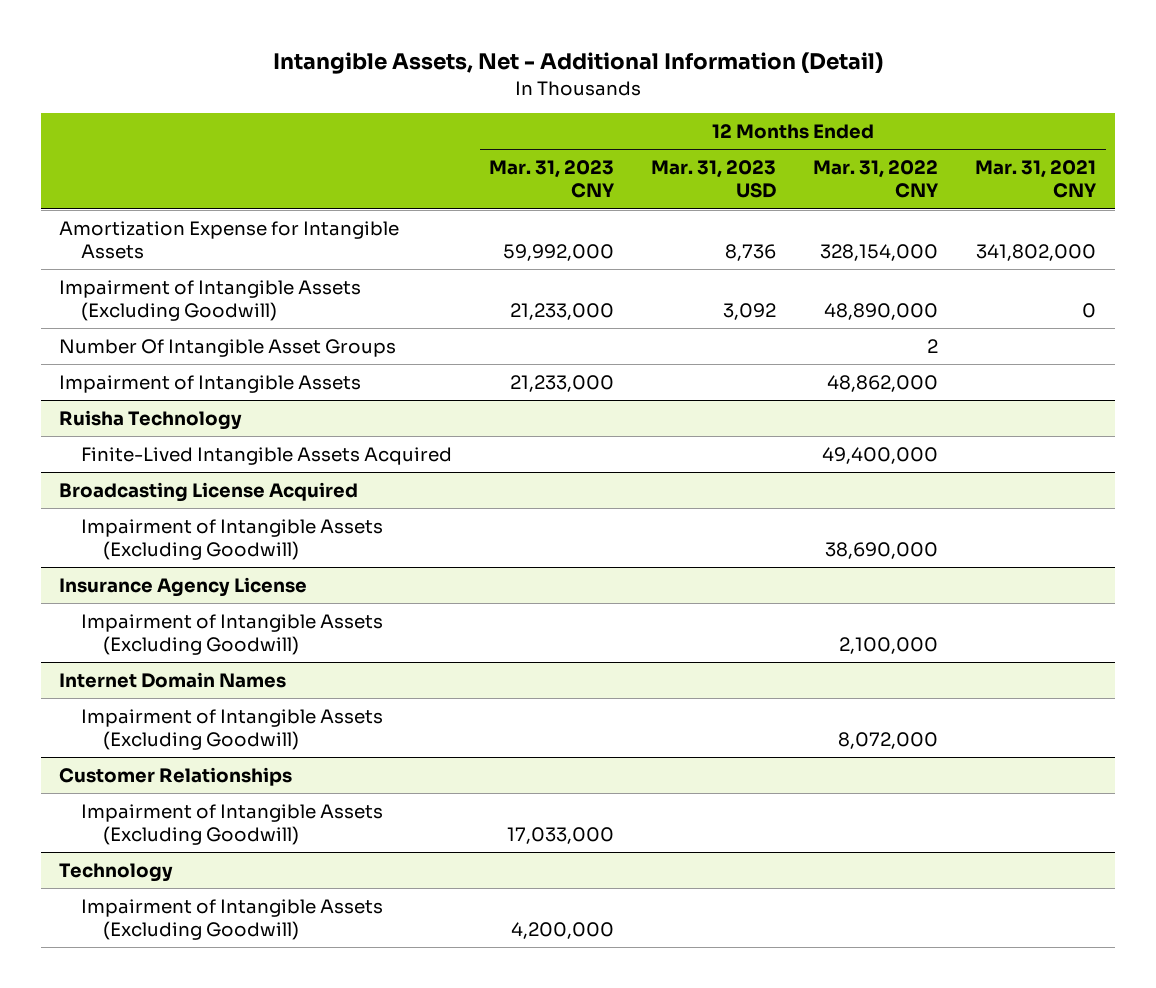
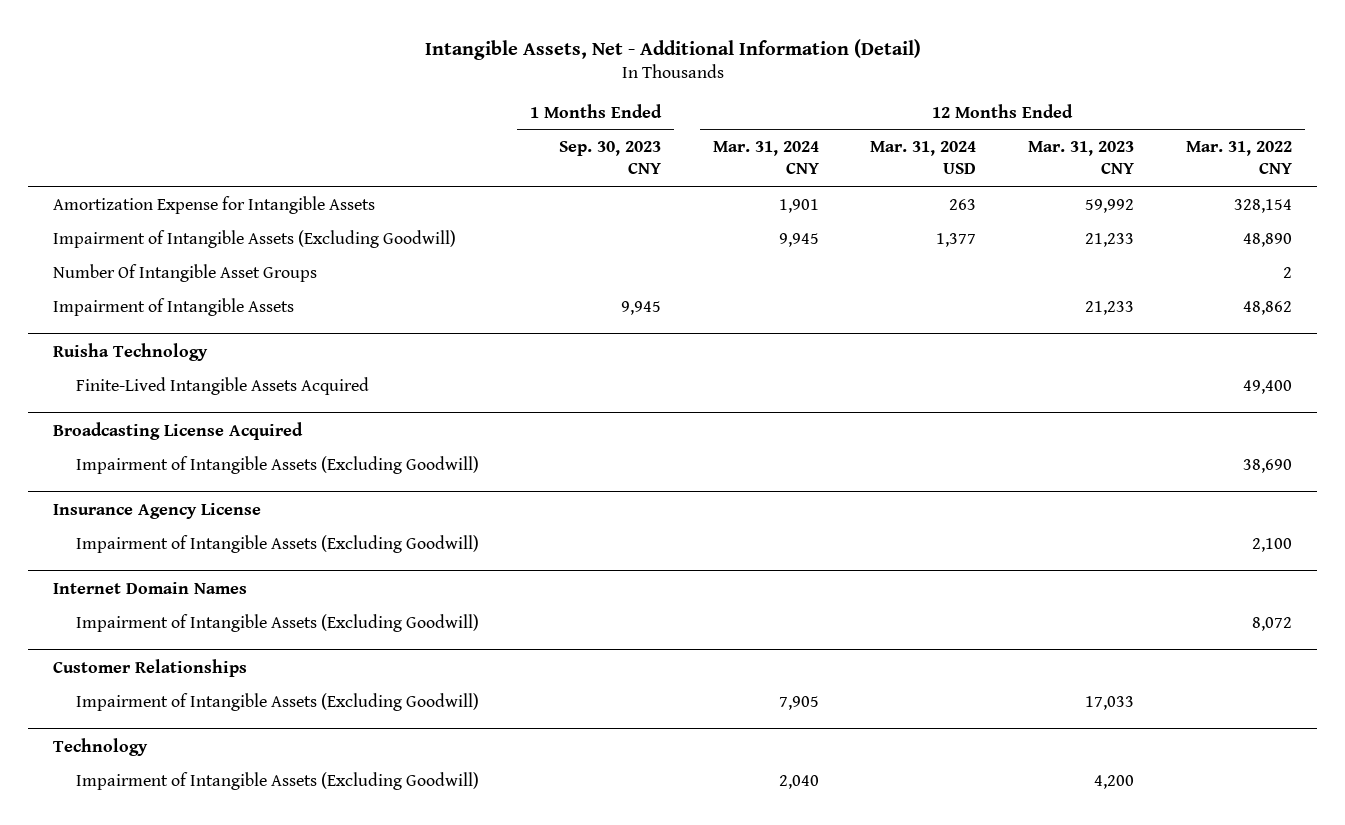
- | 12 Months Ended Mar. 31, 2023 CNY | 12 Months Ended Mar. 31, 2023 USD | 12 Months Ended Mar. 31, 2022 CNY | 12 Months Ended Mar. 31, 2021 CNY
+ | 1 Months Ended Sep. 30, 2023 CNY | 12 Months Ended Mar. 31, 2024 CNY | 12 Months Ended Mar. 31, 2024 USD | 12 Months Ended Mar. 31, 2023 CNY | 12 Months Ended Mar. 31, 2022 CNY
- Amortization Expense for Intangible Assets | 59,992,000 | 8,736 | 328,154,000 | 341,802,000
- Impairment of Intangible Assets (Excluding Goodwill) | 21,233,000 | 3,092 | 48,890,000 | 0
+ Amortization Expense for Intangible Assets | | 1,901 | 263 | 59,992 | 328,154
+ Impairment of Intangible Assets (Excluding Goodwill) | | 9,945 | 1,377 | 21,233 | 48,890
- Impairment of Intangible Assets | 21,233,000 | | 48,862,000 |
+ Impairment of Intangible Assets | 9,945 | | | 21,233 | 48,862
@ Ruisha Technology
- Finite-Lived Intangible Assets Acquired | | | 49,400,000 |
+ Finite-Lived Intangible Assets Acquired | | | | | 49,400
@ Broadcasting License Acquired
- Impairment of Intangible Assets (Excluding Goodwill) | | | 38,690,000 |
+ Impairment of Intangible Assets (Excluding Goodwill) | | | | | 38,690
@ Insurance Agency License
- Impairment of Intangible Assets (Excluding Goodwill) | | | 2,100,000 |
+ Impairment of Intangible Assets (Excluding Goodwill) | | | | | 2,100
@ Internet Domain Names
- Impairment of Intangible Assets (Excluding Goodwill) | | | 8,072,000 |
+ Impairment of Intangible Assets (Excluding Goodwill) | | | | | 8,072
@ Customer Relationships
- Impairment of Intangible Assets (Excluding Goodwill) | 17,033,000 | | |
+ Impairment of Intangible Assets (Excluding Goodwill) | | 7,905 | | 17,033 |
@ Technology
- Impairment of Intangible Assets (Excluding Goodwill) | 4,200,000 | | |
+ Impairment of Intangible Assets (Excluding Goodwill) | | 2,040 | | 4,200 |

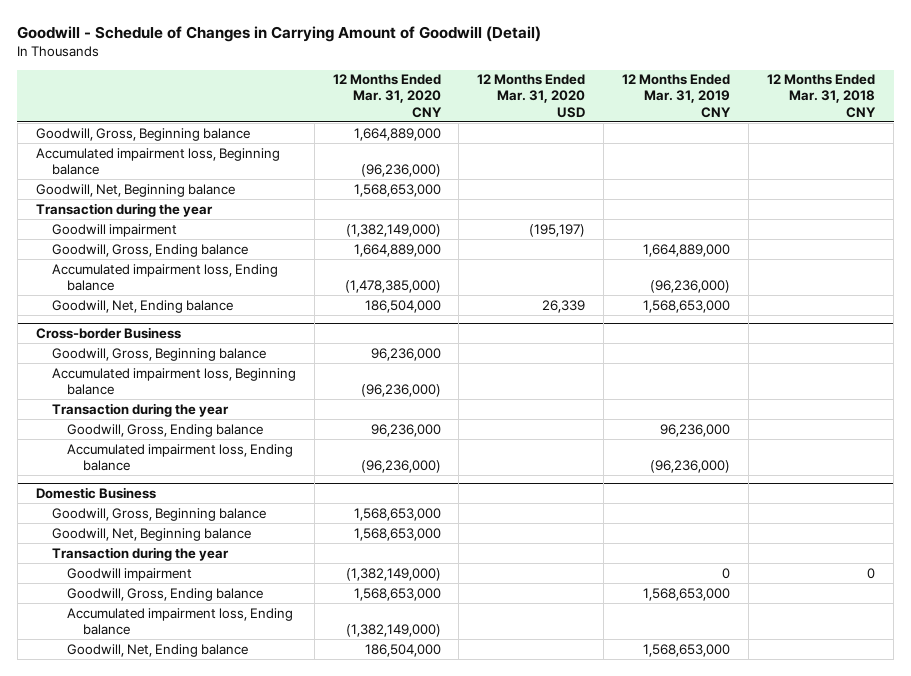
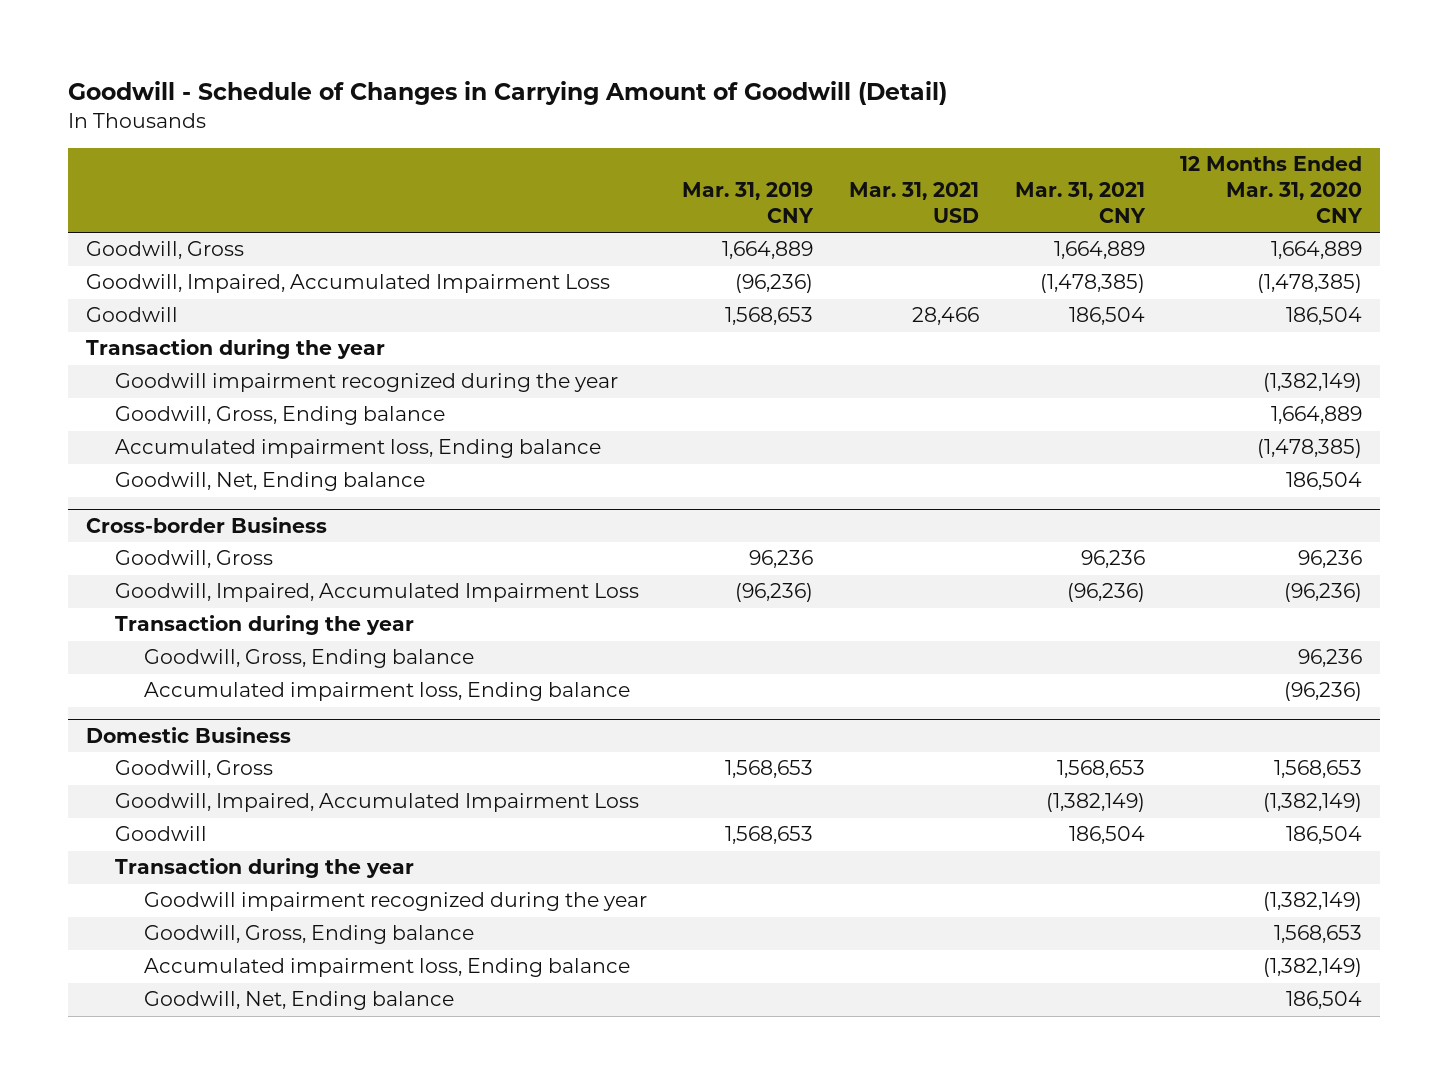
- | 12 Months Ended Mar. 31, 2020 CNY | 12 Months Ended Mar. 31, 2020 USD | 12 Months Ended Mar. 31, 2019 CNY | 12 Months Ended Mar. 31, 2018 CNY
+ | Mar. 31, 2019 CNY | Mar. 31, 2021 USD | Mar. 31, 2021 CNY | 12 Months Ended Mar. 31, 2020 CNY
- Goodwill, Gross, Beginning balance | 1,664,889,000 | | |
- Accumulated impairment loss, Beginning balance | (96,236,000) | | |
- Goodwill, Net, Beginning balance | 1,568,653,000 | | |
+ Goodwill, Gross | 1,664,889 | | 1,664,889 | 1,664,889
+ Goodwill, Impaired, Accumulated Impairment Loss | (96,236) | | (1,478,385) | (1,478,385)
+ Goodwill | 1,568,653 | 28,466 | 186,504 | 186,504
- Goodwill impairment | (1,382,149,000) | (195,197) | |
- Goodwill, Gross, Ending balance | 1,664,889,000 | | 1,664,889,000 |
- Accumulated impairment loss, Ending balance | (1,478,385,000) | | (96,236,000) |
- Goodwill, Net, Ending balance | 186,504,000 | 26,339 | 1,568,653,000 |
+ Goodwill impairment recognized during the year | | | | (1,382,149)
+ Goodwill, Gross, Ending balance | | | | 1,664,889
+ Accumulated impairment loss, Ending balance | | | | (1,478,385)
+ Goodwill, Net, Ending balance | | | | 186,504
@ Cross-border Business
- Goodwill, Gross, Beginning balance | 96,236,000 | | |
- Accumulated impairment loss, Beginning balance | (96,236,000) | | |
+ Goodwill, Gross | 96,236 | | 96,236 | 96,236
+ Goodwill, Impaired, Accumulated Impairment Loss | (96,236) | | (96,236) | (96,236)
- Goodwill, Gross, Ending balance | 96,236,000 | | 96,236,000 |
- Accumulated impairment loss, Ending balance | (96,236,000) | | (96,236,000) |
+ Goodwill, Gross, Ending balance | | | | 96,236
+ Accumulated impairment loss, Ending balance | | | | (96,236)
@ Domestic Business
- Goodwill, Gross, Beginning balance | 1,568,653,000 | | |
- Goodwill, Net, Beginning balance | 1,568,653,000 | | |
+ Goodwill, Gross | 1,568,653 | | 1,568,653 | 1,568,653
+ Goodwill, Impaired, Accumulated Impairment Loss | | | (1,382,149) | (1,382,149)
+ Goodwill | 1,568,653 | | 186,504 | 186,504
- Goodwill impairment | (1,382,149,000) | | 0 | 0
- Goodwill, Gross, Ending balance | 1,568,653,000 | | 1,568,653,000 |
- Accumulated impairment loss, Ending balance | (1,382,149,000) | | |
- Goodwill, Net, Ending balance | 186,504,000 | | 1,568,653,000 |
+ Goodwill impairment recognized during the year | | | | (1,382,149)
+ Goodwill, Gross, Ending balance | | | | 1,568,653
+ Accumulated impairment loss, Ending balance | | | | (1,382,149)
+ Goodwill, Net, Ending balance | | | | 186,504

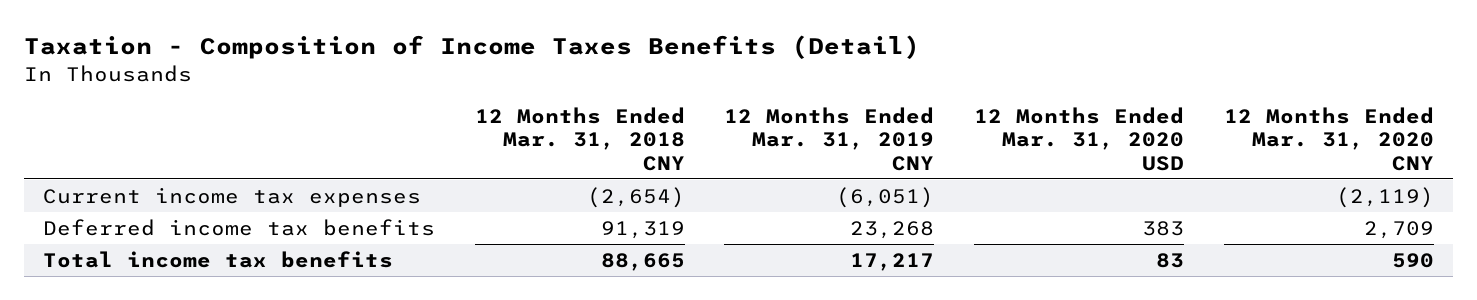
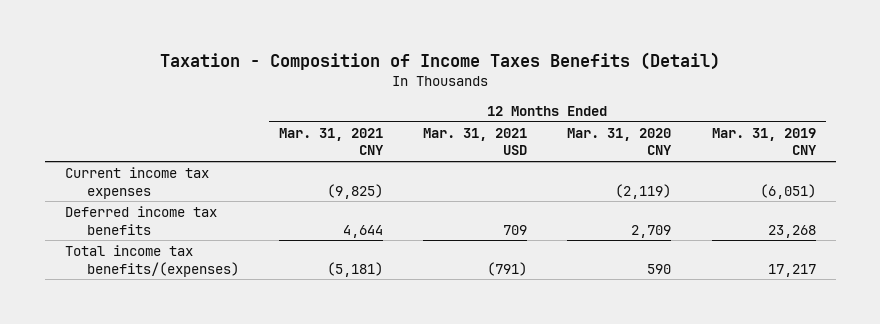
- | 12 Months Ended Mar. 31, 2018 CNY | 12 Months Ended Mar. 31, 2019 CNY | 12 Months Ended Mar. 31, 2020 USD | 12 Months Ended Mar. 31, 2020 CNY
+ | 12 Months Ended Mar. 31, 2021 CNY | 12 Months Ended Mar. 31, 2021 USD | 12 Months Ended Mar. 31, 2020 CNY | 12 Months Ended Mar. 31, 2019 CNY
- Total income tax benefits | 88,665 | 17,217 | 83 | 590
+ Total income tax benefits/(expenses) | (5,181) | (791) | 590 | 17,217

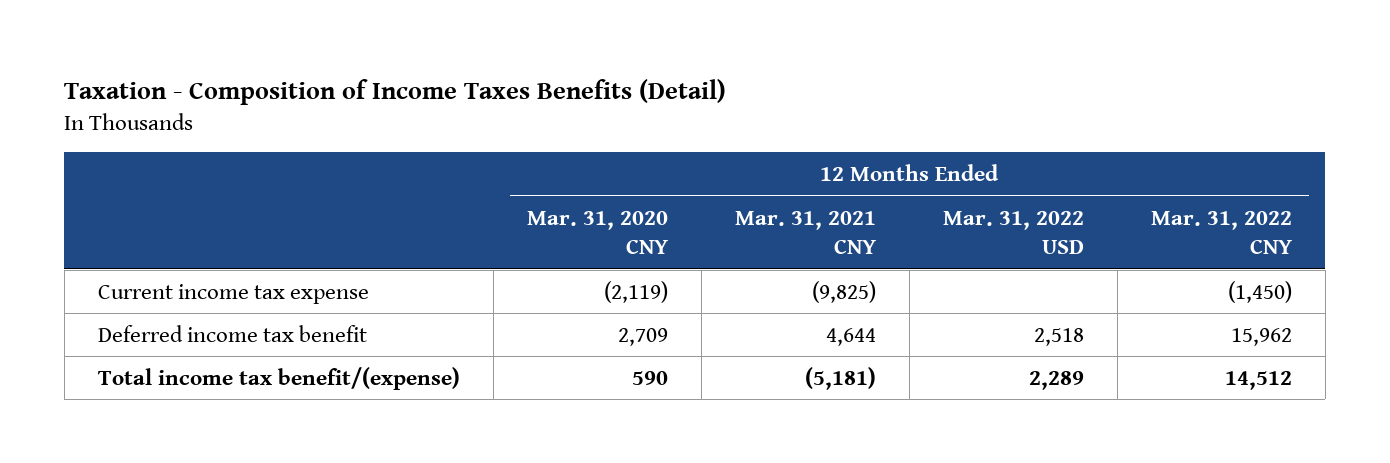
- | 12 Months Ended Mar. 31, 2021 CNY | 12 Months Ended Mar. 31, 2021 USD | 12 Months Ended Mar. 31, 2020 CNY | 12 Months Ended Mar. 31, 2019 CNY
+ | 12 Months Ended Mar. 31, 2020 CNY | 12 Months Ended Mar. 31, 2021 CNY | 12 Months Ended Mar. 31, 2022 USD | 12 Months Ended Mar. 31, 2022 CNY
- Current income tax expenses | (9,825) | | (2,119) | (6,051)
- Deferred income tax benefits | 4,644 | 709 | 2,709 | 23,268
- Total income tax benefits/(expenses) | (5,181) | (791) | 590 | 17,217
+ Current income tax expense | (2,119) | (9,825) | | (1,450)
+ Deferred income tax benefit | 2,709 | 4,644 | 2,518 | 15,962
+ Total income tax benefit/(expense) | 590 | (5,181) | 2,289 | 14,512

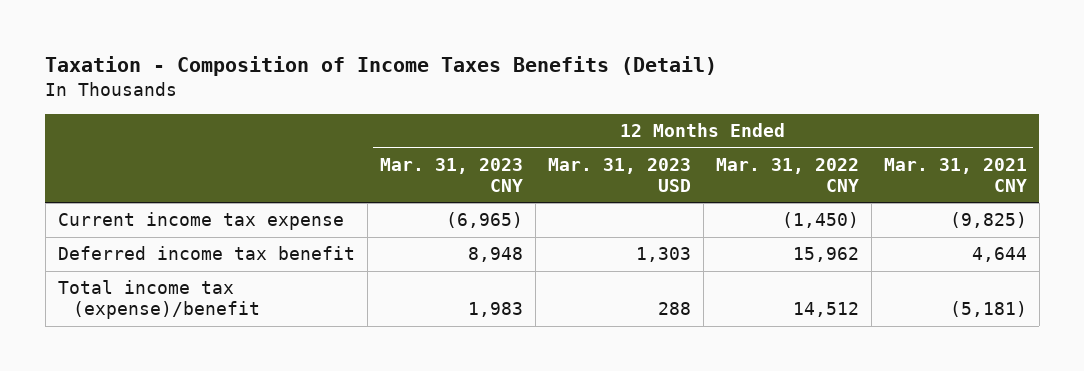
- | 12 Months Ended Mar. 31, 2020 CNY | 12 Months Ended Mar. 31, 2021 CNY | 12 Months Ended Mar. 31, 2022 USD | 12 Months Ended Mar. 31, 2022 CNY
+ | 12 Months Ended Mar. 31, 2023 CNY | 12 Months Ended Mar. 31, 2023 USD | 12 Months Ended Mar. 31, 2022 CNY | 12 Months Ended Mar. 31, 2021 CNY
- Total income tax benefit/(expense) | 590 | (5,181) | 2,289 | 14,512
+ Total income tax (expense)/benefit | 1,983 | 288 | 14,512 | (5,181)

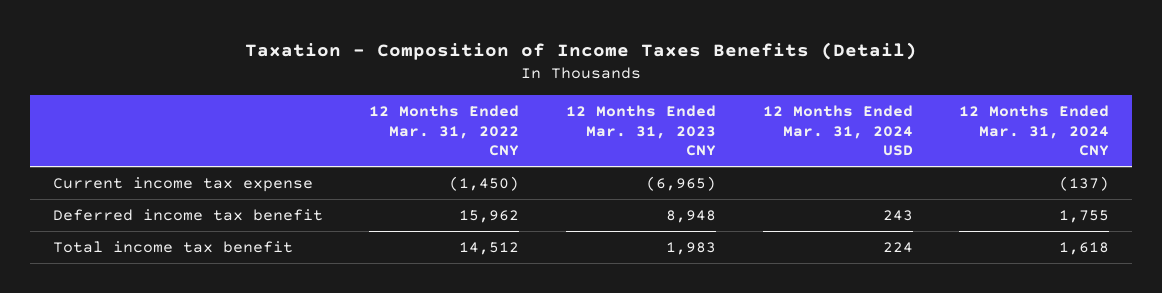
- | 12 Months Ended Mar. 31, 2023 CNY | 12 Months Ended Mar. 31, 2023 USD | 12 Months Ended Mar. 31, 2022 CNY | 12 Months Ended Mar. 31, 2021 CNY
+ | 12 Months Ended Mar. 31, 2022 CNY | 12 Months Ended Mar. 31, 2023 CNY | 12 Months Ended Mar. 31, 2024 USD | 12 Months Ended Mar. 31, 2024 CNY
- Total income tax (expense)/benefit | 1,983 | 288 | 14,512 | (5,181)
+ Total income tax benefit | 14,512 | 1,983 | 224 | 1,618

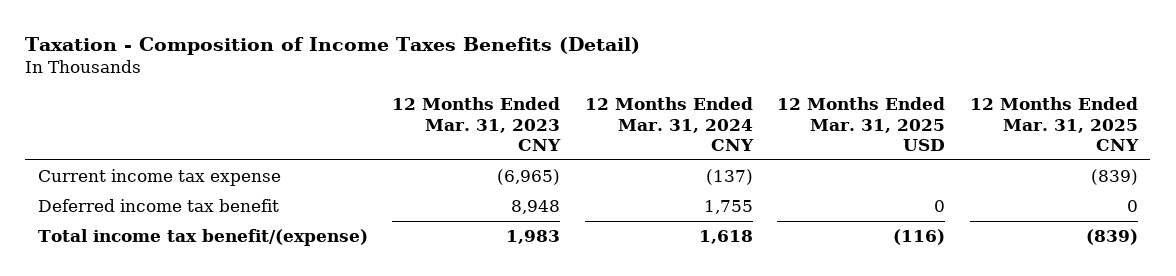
- | 12 Months Ended Mar. 31, 2022 CNY | 12 Months Ended Mar. 31, 2023 CNY | 12 Months Ended Mar. 31, 2024 USD | 12 Months Ended Mar. 31, 2024 CNY
+ | 12 Months Ended Mar. 31, 2023 CNY | 12 Months Ended Mar. 31, 2024 CNY | 12 Months Ended Mar. 31, 2025 USD | 12 Months Ended Mar. 31, 2025 CNY
- Total income tax benefit | 14,512 | 1,983 | 224 | 1,618
+ Total income tax benefit/(expense) | 1,983 | 1,618 | (116) | (839)

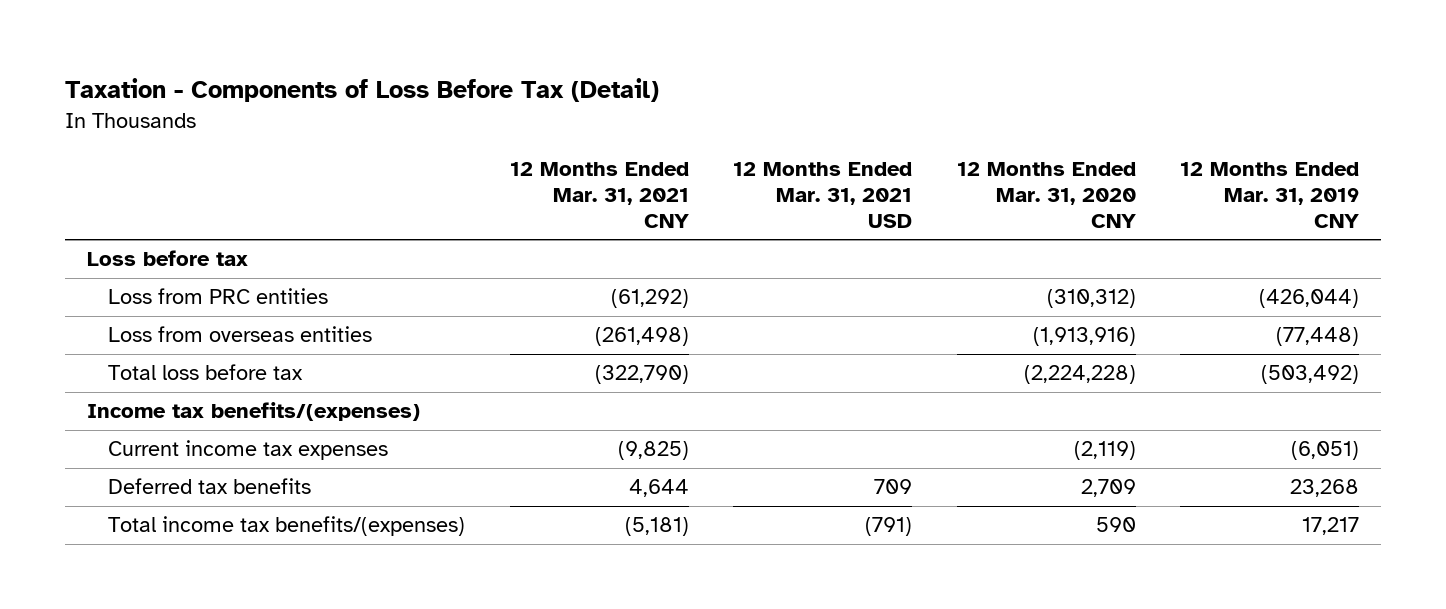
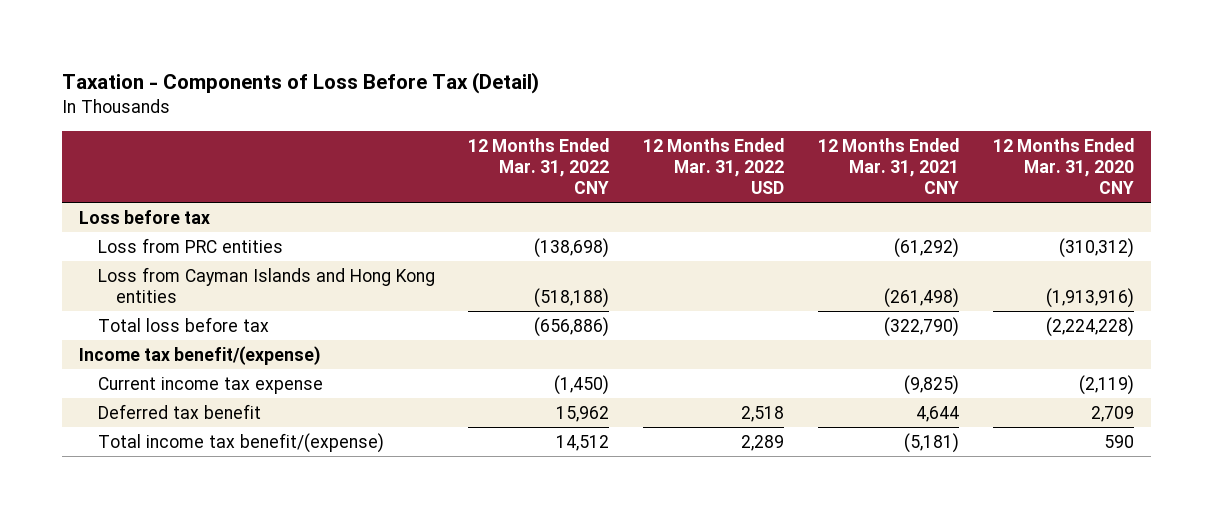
- | 12 Months Ended Mar. 31, 2021 CNY | 12 Months Ended Mar. 31, 2021 USD | 12 Months Ended Mar. 31, 2020 CNY | 12 Months Ended Mar. 31, 2019 CNY
+ | 12 Months Ended Mar. 31, 2022 CNY | 12 Months Ended Mar. 31, 2022 USD | 12 Months Ended Mar. 31, 2021 CNY | 12 Months Ended Mar. 31, 2020 CNY
- Loss from overseas entities | (261,498) | | (1,913,916) | (77,448)
+ Loss from Cayman Islands and Hong Kong entities | (518,188) | | (261,498) | (1,913,916)
- Income tax benefits/(expenses)
- Current income tax expenses | (9,825) | | (2,119) | (6,051)
- Deferred tax benefits | 4,644 | 709 | 2,709 | 23,268
- Total income tax benefits/(expenses) | (5,181) | (791) | 590 | 17,217
+ Income tax benefit/(expense)
+ Current income tax expense | (1,450) | | (9,825) | (2,119)
+ Deferred tax benefit | 15,962 | 2,518 | 4,644 | 2,709
+ Total income tax benefit/(expense) | 14,512 | 2,289 | (5,181) | 590

